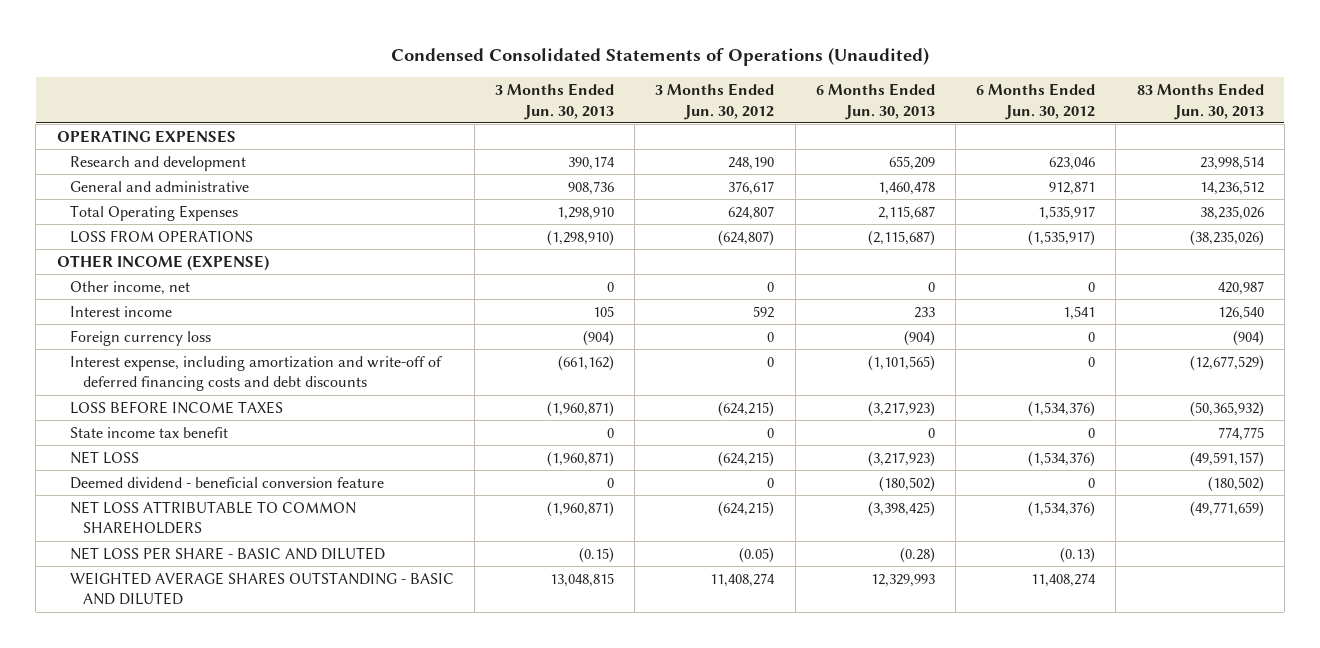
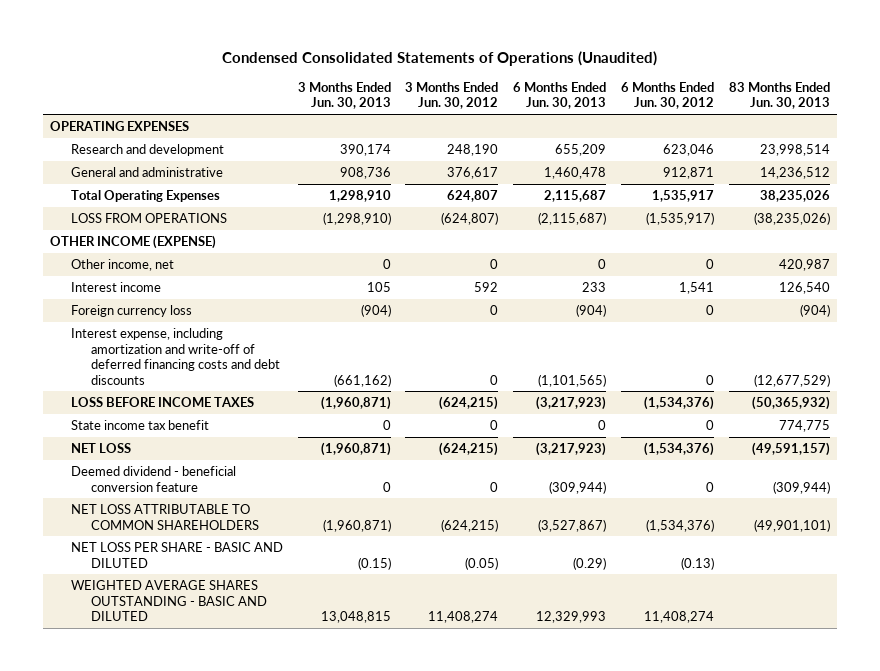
- Deemed dividend - beneficial conversion feature | 0 | 0 | (180,502) | 0 | (180,502)
- NET LOSS ATTRIBUTABLE TO COMMON SHAREHOLDERS | (1,960,871) | (624,215) | (3,398,425) | (1,534,376) | (49,771,659)
- NET LOSS PER SHARE - BASIC AND DILUTED | (0.15) | (0.05) | (0.28) | (0.13) |
+ Deemed dividend - beneficial conversion feature | 0 | 0 | (309,944) | 0 | (309,944)
+ NET LOSS ATTRIBUTABLE TO COMMON SHAREHOLDERS | (1,960,871) | (624,215) | (3,527,867) | (1,534,376) | (49,901,101)
+ NET LOSS PER SHARE - BASIC AND DILUTED | (0.15) | (0.05) | (0.29) | (0.13) |

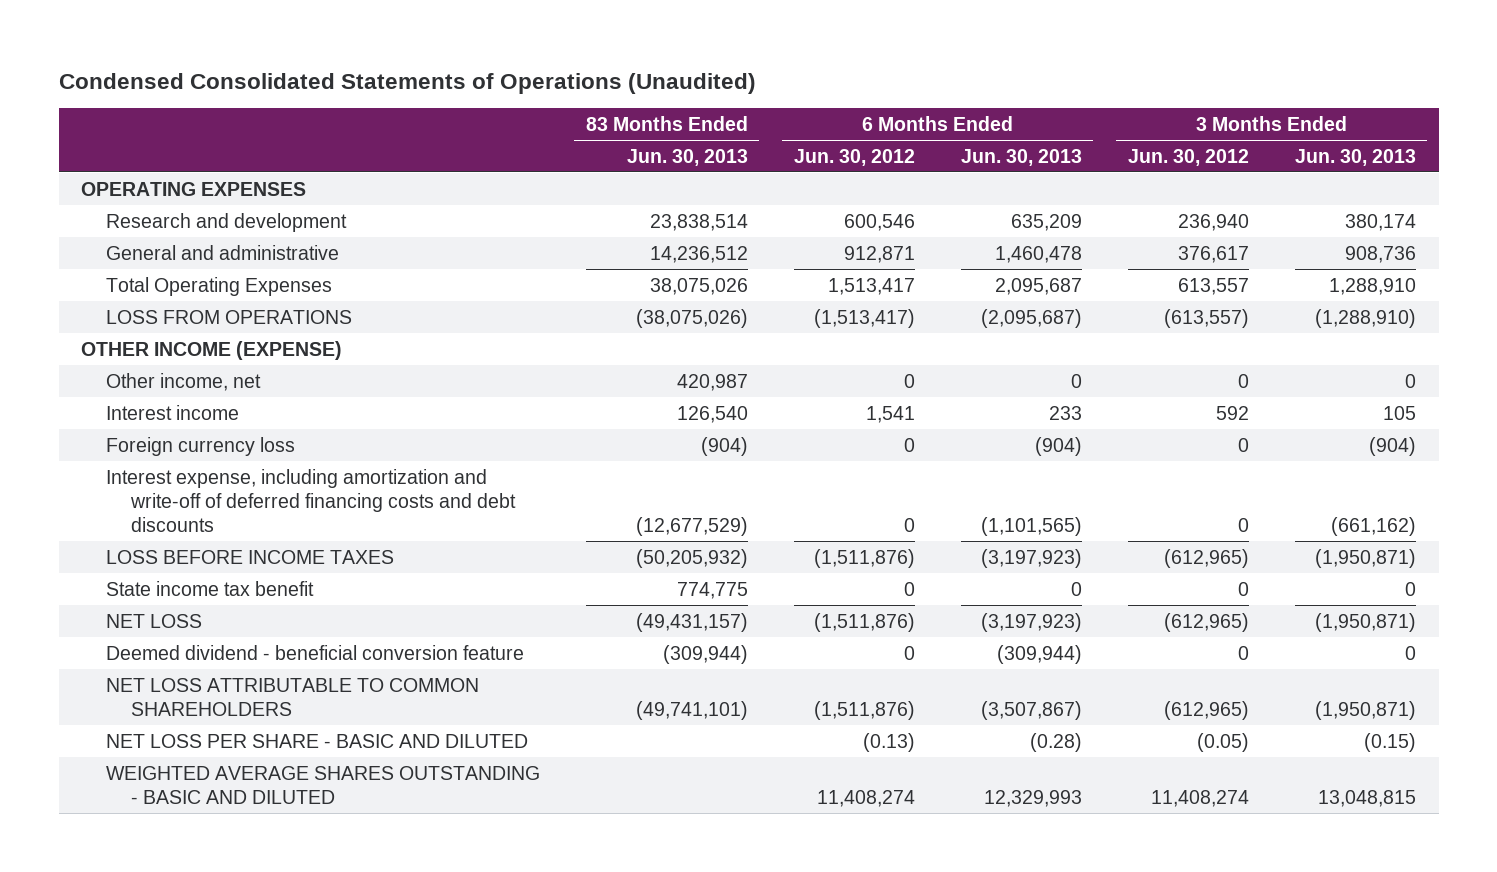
- | 3 Months Ended Jun. 30, 2013 | 3 Months Ended Jun. 30, 2012 | 6 Months Ended Jun. 30, 2013 | 6 Months Ended Jun. 30, 2012 | 83 Months Ended Jun. 30, 2013
+ | 83 Months Ended Jun. 30, 2013 | 6 Months Ended Jun. 30, 2012 | 6 Months Ended Jun. 30, 2013 | 3 Months Ended Jun. 30, 2012 | 3 Months Ended Jun. 30, 2013
- Research and development | 390,174 | 248,190 | 655,209 | 623,046 | 23,998,514
+ Research and development | 23,838,514 | 600,546 | 635,209 | 236,940 | 380,174
- Total Operating Expenses | 1,298,910 | 624,807 | 2,115,687 | 1,535,917 | 38,235,026
- LOSS FROM OPERATIONS | (1,298,910) | (624,807) | (2,115,687) | (1,535,917) | (38,235,026)
+ Total Operating Expenses | 38,075,026 | 1,513,417 | 2,095,687 | 613,557 | 1,288,910
+ LOSS FROM OPERATIONS | (38,075,026) | (1,513,417) | (2,095,687) | (613,557) | (1,288,910)
- LOSS BEFORE INCOME TAXES | (1,960,871) | (624,215) | (3,217,923) | (1,534,376) | (50,365,932)
+ LOSS BEFORE INCOME TAXES | (50,205,932) | (1,511,876) | (3,197,923) | (612,965) | (1,950,871)
- NET LOSS | (1,960,871) | (624,215) | (3,217,923) | (1,534,376) | (49,591,157)
+ NET LOSS | (49,431,157) | (1,511,876) | (3,197,923) | (612,965) | (1,950,871)
- NET LOSS ATTRIBUTABLE TO COMMON SHAREHOLDERS | (1,960,871) | (624,215) | (3,527,867) | (1,534,376) | (49,901,101)
- NET LOSS PER SHARE - BASIC AND DILUTED | (0.15) | (0.05) | (0.29) | (0.13) |
+ NET LOSS ATTRIBUTABLE TO COMMON SHAREHOLDERS | (49,741,101) | (1,511,876) | (3,507,867) | (612,965) | (1,950,871)
+ NET LOSS PER SHARE - BASIC AND DILUTED | | (0.13) | (0.28) | (0.05) | (0.15)

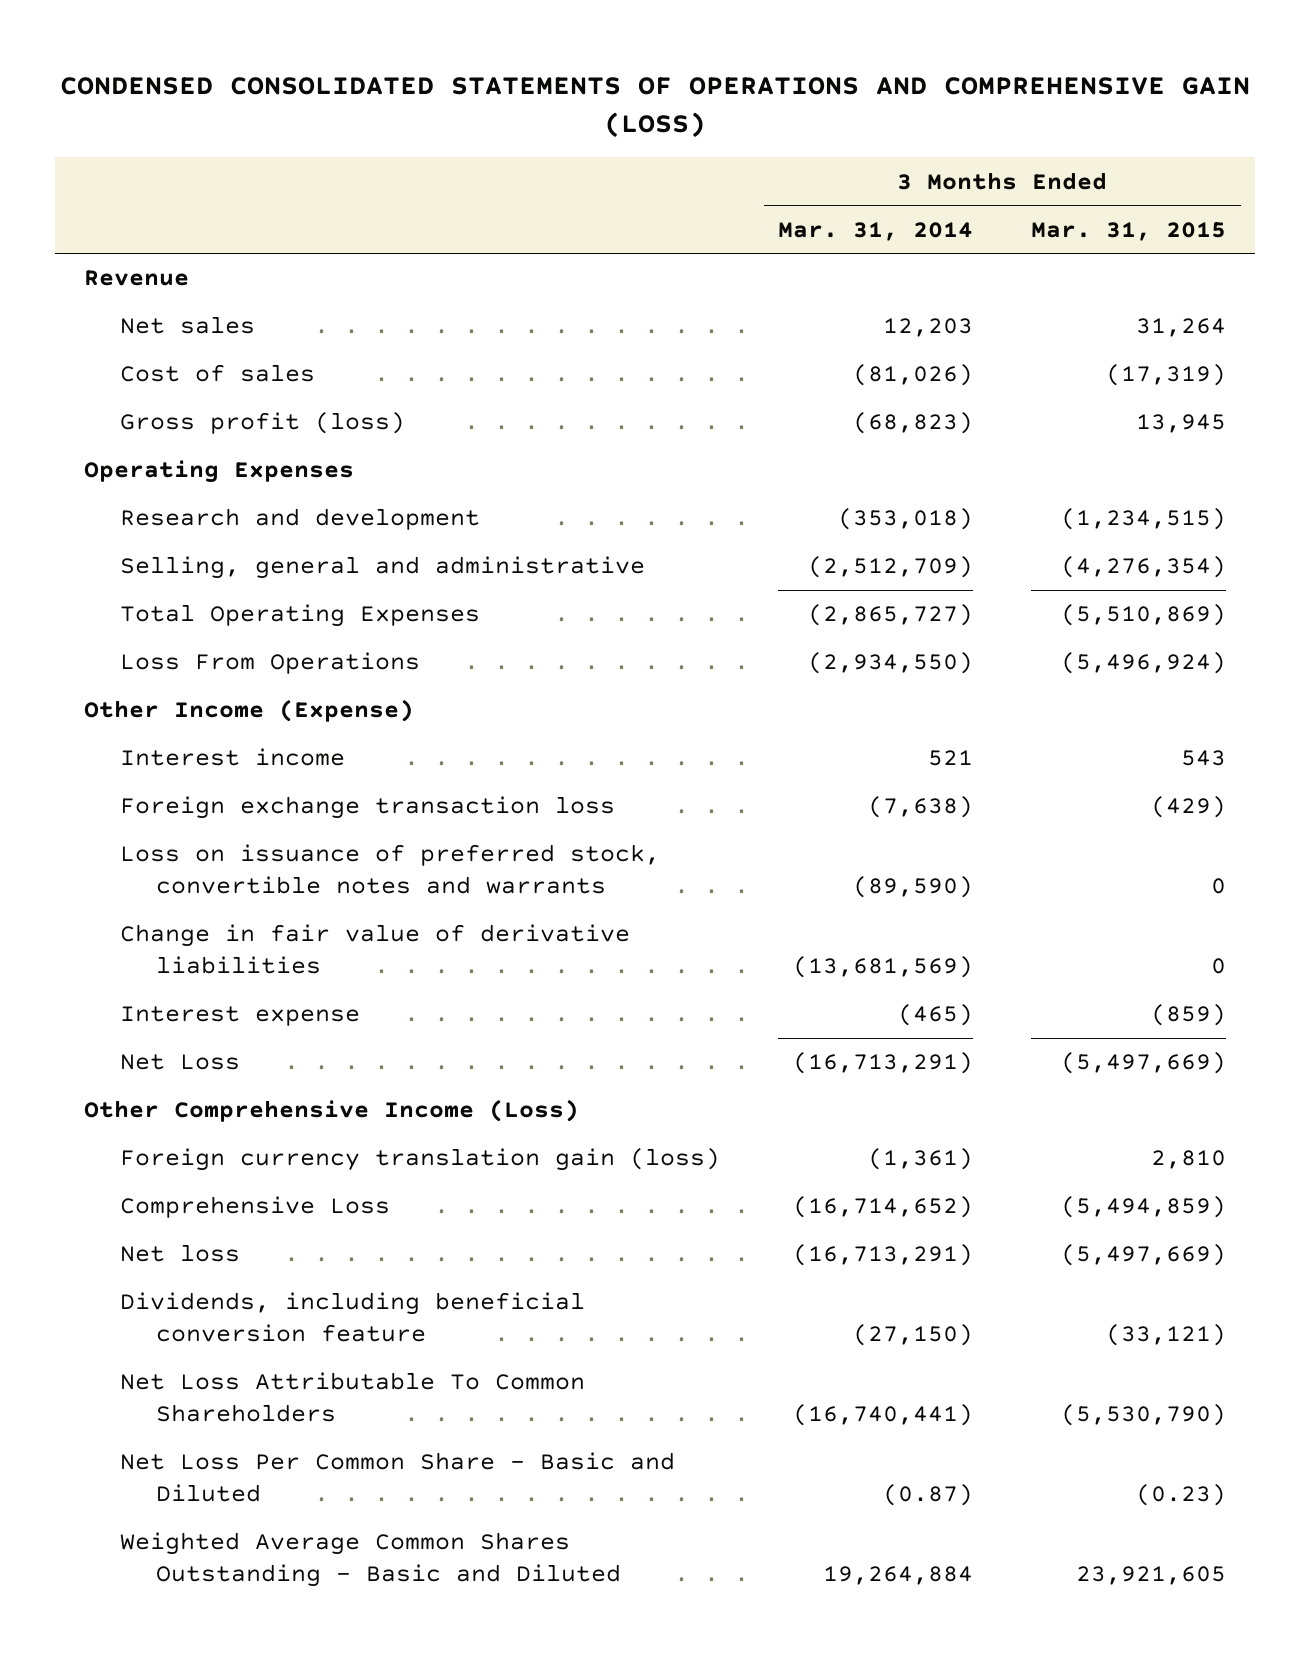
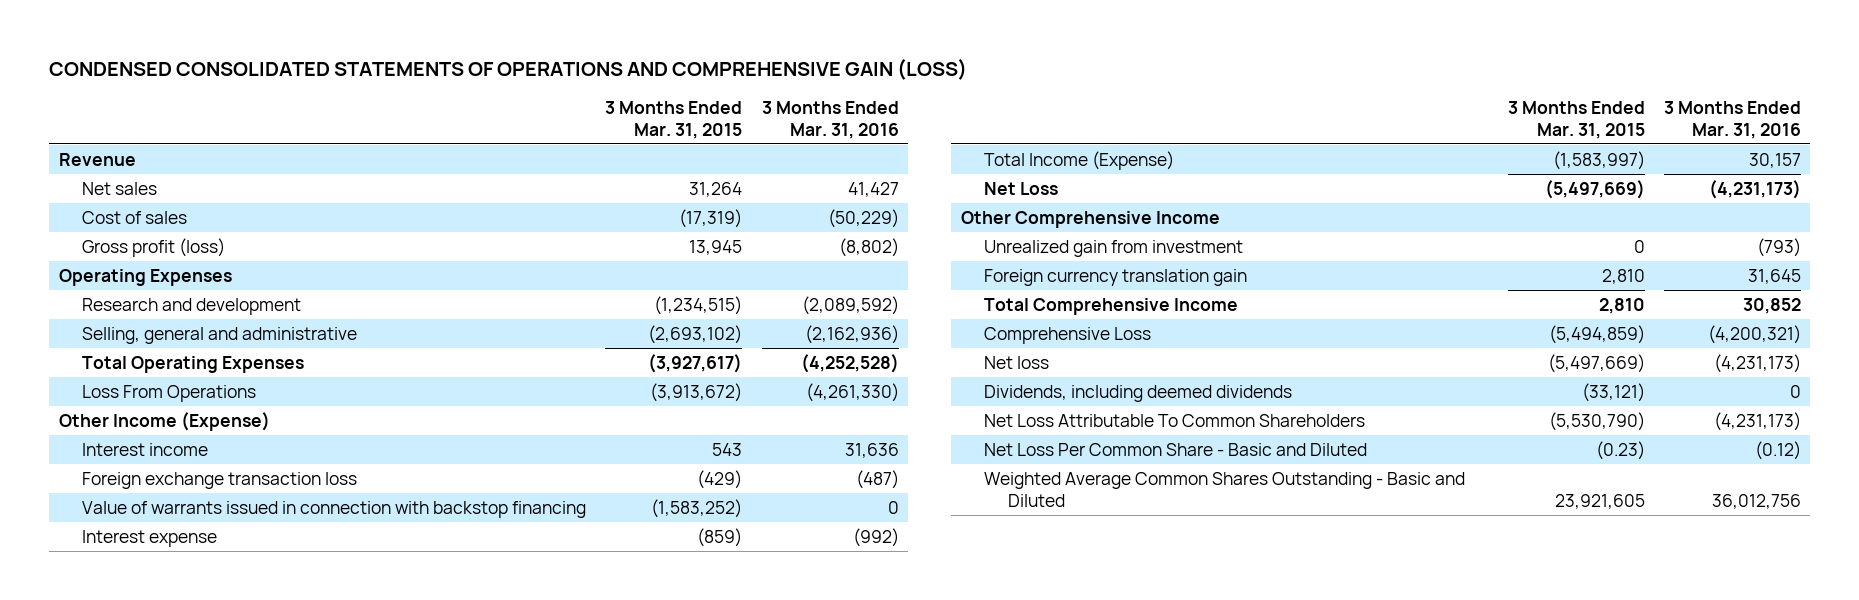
- | 3 Months Ended Mar. 31, 2014 | 3 Months Ended Mar. 31, 2015
+ | 3 Months Ended Mar. 31, 2015 | 3 Months Ended Mar. 31, 2016
- Selling, general and administrative | (2,512,709) | (4,276,354)
- Total Operating Expenses | (2,865,727) | (5,510,869)
- Loss From Operations | (2,934,550) | (5,496,924)
+ Selling, general and administrative | (2,693,102) | (2,162,936)
+ Total Operating Expenses | (3,927,617) | (4,252,528)
+ Loss From Operations | (3,913,672) | (4,261,330)
- Loss on issuance of preferred stock, convertible notes and warrants | (89,590) | 0
- Change in fair value of derivative liabilities | (13,681,569) | 0
+ Value of warrants issued in connection with backstop financing | (1,583,252) | 0
+ Total Income (Expense) | (1,583,997) | 30,157
- Other Comprehensive Income (Loss)
- Foreign currency translation gain (loss) | (1,361) | 2,810
+ Other Comprehensive Income
+ Unrealized gain from investment | 0 | (793)
+ Foreign currency translation gain | 2,810 | 31,645
+ Total Comprehensive Income | 2,810 | 30,852
- Dividends, including beneficial conversion feature | (27,150) | (33,121)
+ Dividends, including deemed dividends | (33,121) | 0

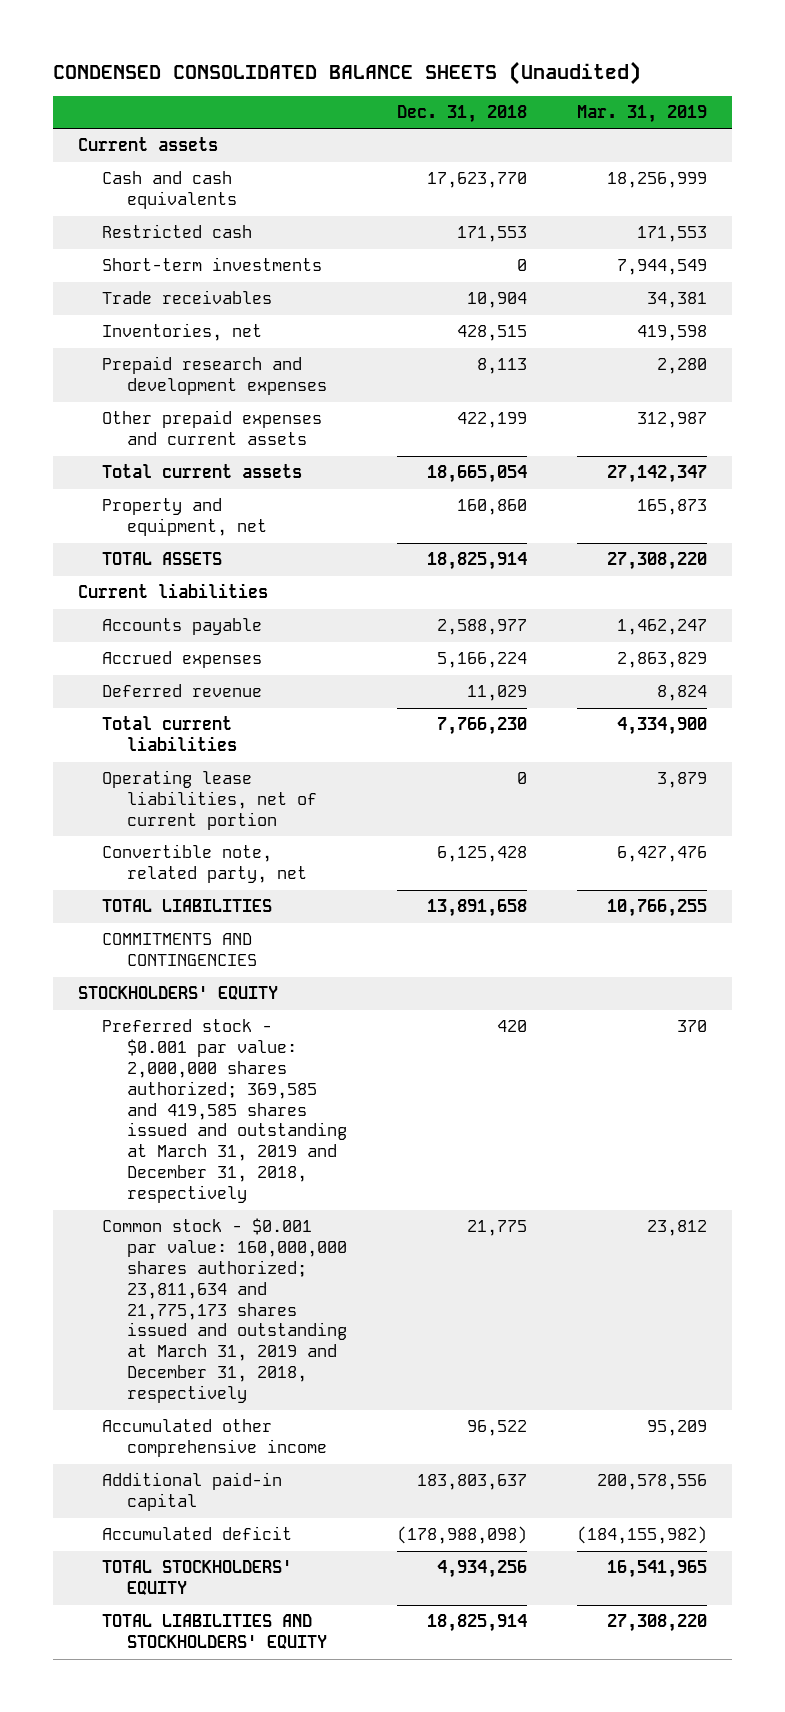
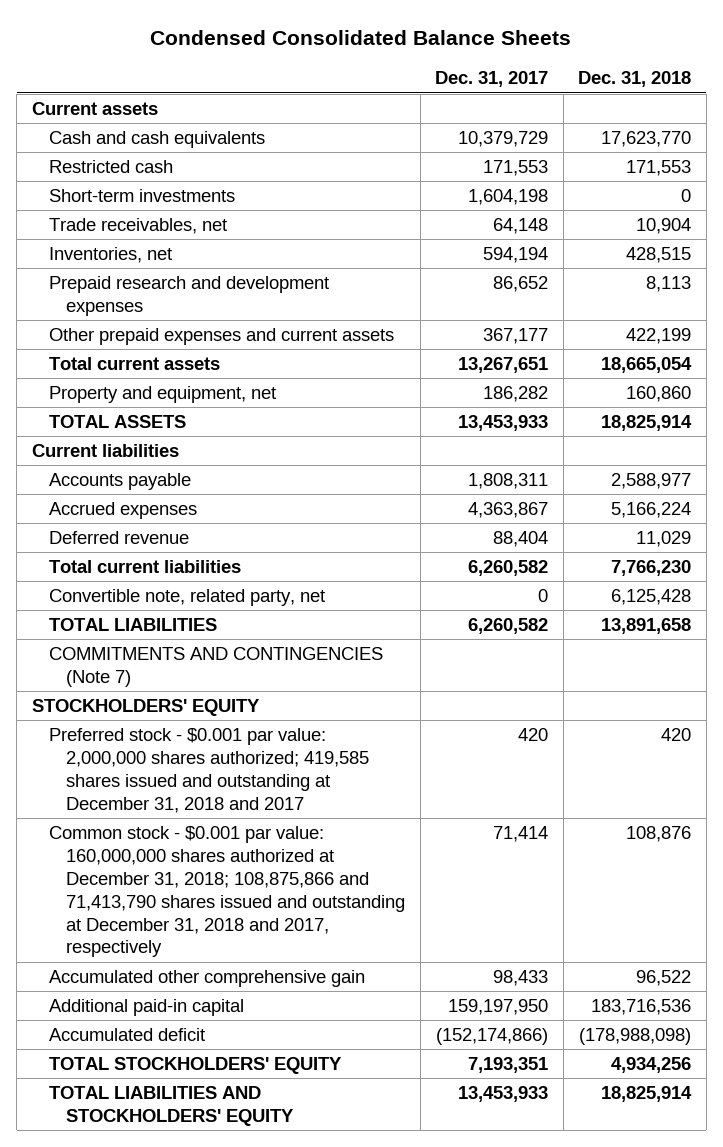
- CONDENSED CONSOLIDATED BALANCE SHEETS (Unaudited)
+ Condensed Consolidated Balance Sheets
- | Dec. 31, 2018 | Mar. 31, 2019
+ | Dec. 31, 2017 | Dec. 31, 2018
- Trade receivables | 10,904 | 34,381
+ Trade receivables, net | 64,148 | 10,904
- Operating lease liabilities, net of current portion | 0 | 3,879
- COMMITMENTS AND CONTINGENCIES
+ COMMITMENTS AND CONTINGENCIES (Note 7)
- Preferred stock - $0.001 par value: 2,000,000 shares authorized; 369,585 and 419,585 shares issued and outstanding at March 31, 2019 and December 31, 2018, respectively | 420 | 370
- Common stock - $0.001 par value: 160,000,000 shares authorized; 23,811,634 and 21,775,173 shares issued and outstanding at March 31, 2019 and December 31, 2018, respectively | 21,775 | 23,812
- Accumulated other comprehensive income | 96,522 | 95,209
- Additional paid-in capital | 183,803,637 | 200,578,556
+ Preferred stock - $0.001 par value: 2,000,000 shares authorized; 419,585 shares issued and outstanding at December 31, 2018 and 2017 | 420 | 420
+ Common stock - $0.001 par value: 160,000,000 shares authorized at December 31, 2018; 108,875,866 and 71,413,790 shares issued and outstanding at December 31, 2018 and 2017, respectively | 71,414 | 108,876
+ Accumulated other comprehensive gain | 98,433 | 96,522
+ Additional paid-in capital | 159,197,950 | 183,716,536

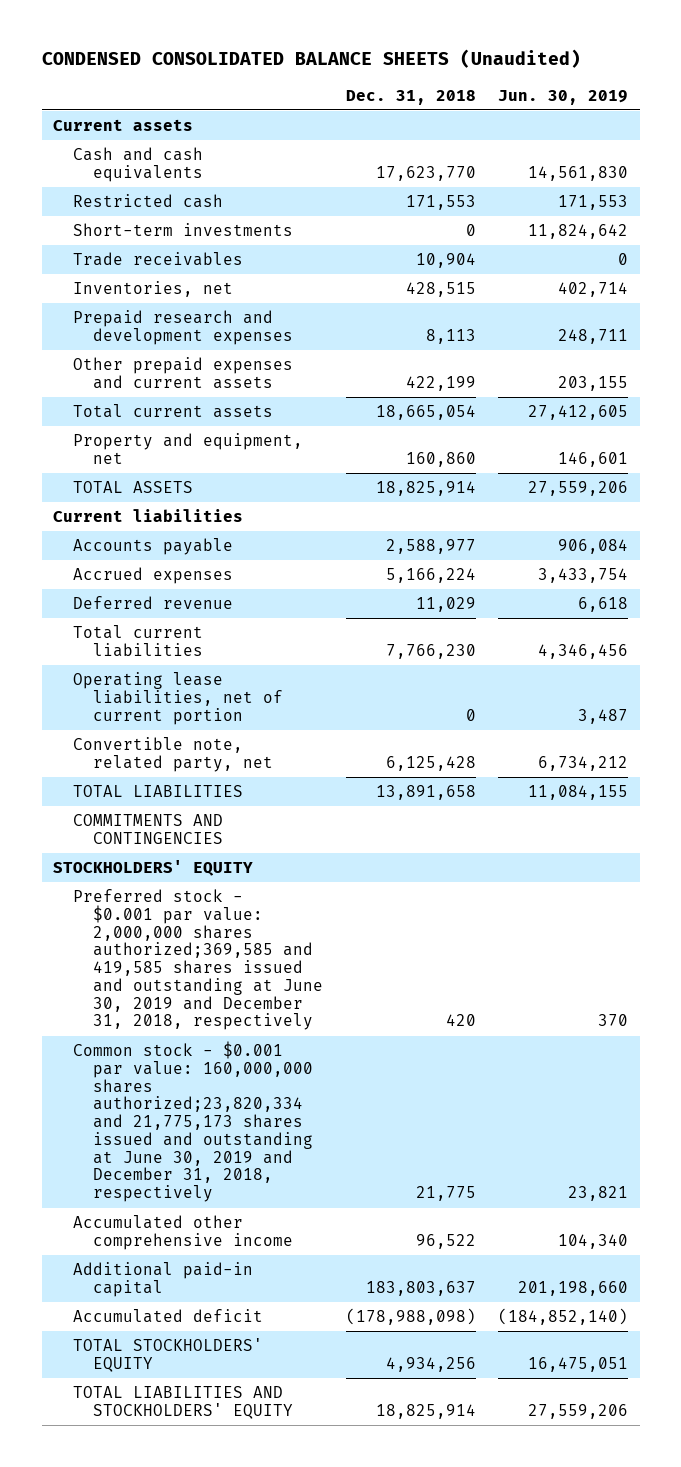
- Condensed Consolidated Balance Sheets
+ CONDENSED CONSOLIDATED BALANCE SHEETS (Unaudited)
- | Dec. 31, 2017 | Dec. 31, 2018
+ | Dec. 31, 2018 | Jun. 30, 2019
- Trade receivables, net | 64,148 | 10,904
+ Trade receivables | 10,904 | 0
+ Operating lease liabilities, net of current portion | 0 | 3,487
- COMMITMENTS AND CONTINGENCIES (Note 7)
+ COMMITMENTS AND CONTINGENCIES
- Preferred stock - $0.001 par value: 2,000,000 shares authorized; 419,585 shares issued and outstanding at December 31, 2018 and 2017 | 420 | 420
- Common stock - $0.001 par value: 160,000,000 shares authorized at December 31, 2018; 108,875,866 and 71,413,790 shares issued and outstanding at December 31, 2018 and 2017, respectively | 71,414 | 108,876
- Accumulated other comprehensive gain | 98,433 | 96,522
- Additional paid-in capital | 159,197,950 | 183,716,536
+ Preferred stock - $0.001 par value: 2,000,000 shares authorized;369,585 and 419,585 shares issued and outstanding at June 30, 2019 and December 31, 2018, respectively | 420 | 370
+ Common stock - $0.001 par value: 160,000,000 shares authorized;23,820,334 and 21,775,173 shares issued and outstanding at June 30, 2019 and December 31, 2018, respectively | 21,775 | 23,821
+ Accumulated other comprehensive income | 96,522 | 104,340
+ Additional paid-in capital | 183,803,637 | 201,198,660

